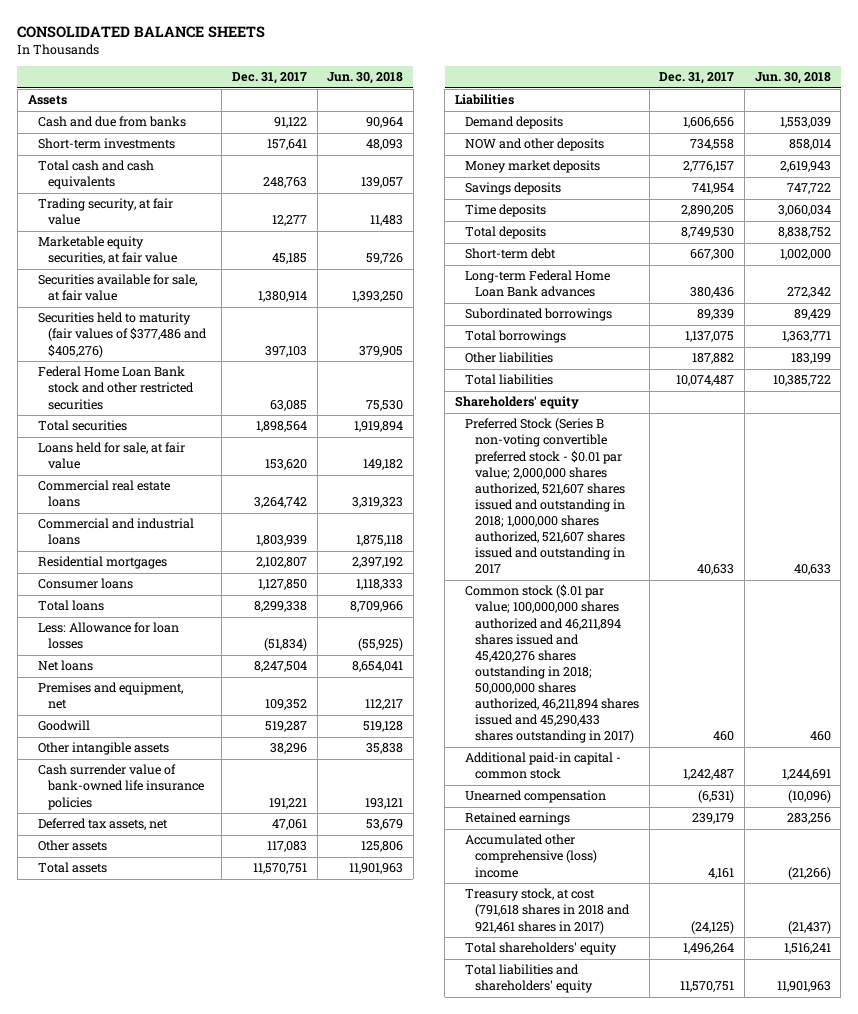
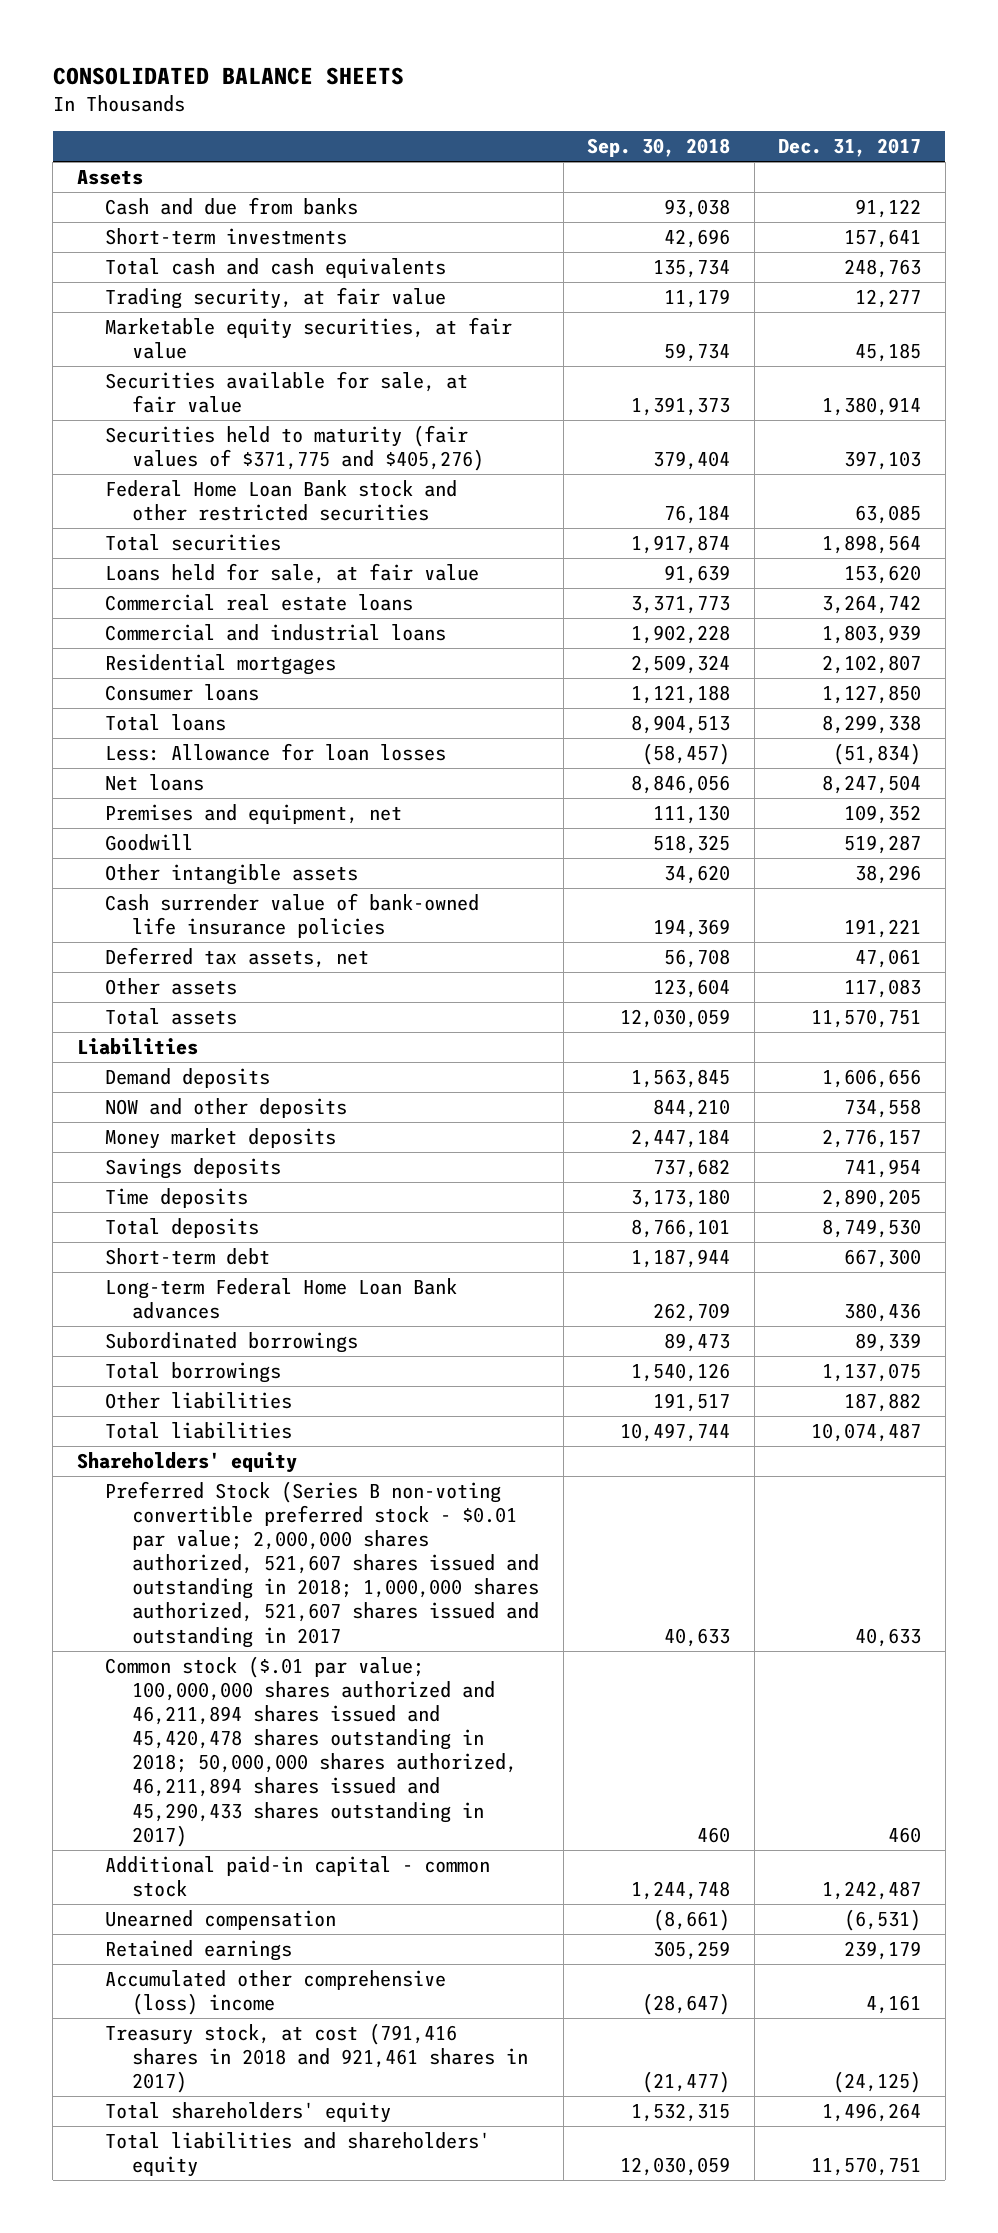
- | Dec. 31, 2017 | Jun. 30, 2018
+ | Sep. 30, 2018 | Dec. 31, 2017
- Securities held to maturity (fair values of $377,486 and $405,276) | 397,103 | 379,905
+ Securities held to maturity (fair values of $371,775 and $405,276) | 379,404 | 397,103
- Common stock ($.01 par value; 100,000,000 shares authorized and 46,211,894 shares issued and 45,420,276 shares outstanding in 2018; 50,000,000 shares authorized, 46,211,894 shares issued and 45,290,433 shares outstanding in 2017) | 460 | 460
+ Common stock ($.01 par value; 100,000,000 shares authorized and 46,211,894 shares issued and 45,420,478 shares outstanding in 2018; 50,000,000 shares authorized, 46,211,894 shares issued and 45,290,433 shares outstanding in 2017) | 460 | 460
- Treasury stock, at cost (791,618 shares in 2018 and 921,461 shares in 2017) | (24,125) | (21,437)
+ Treasury stock, at cost (791,416 shares in 2018 and 921,461 shares in 2017) | (21,477) | (24,125)

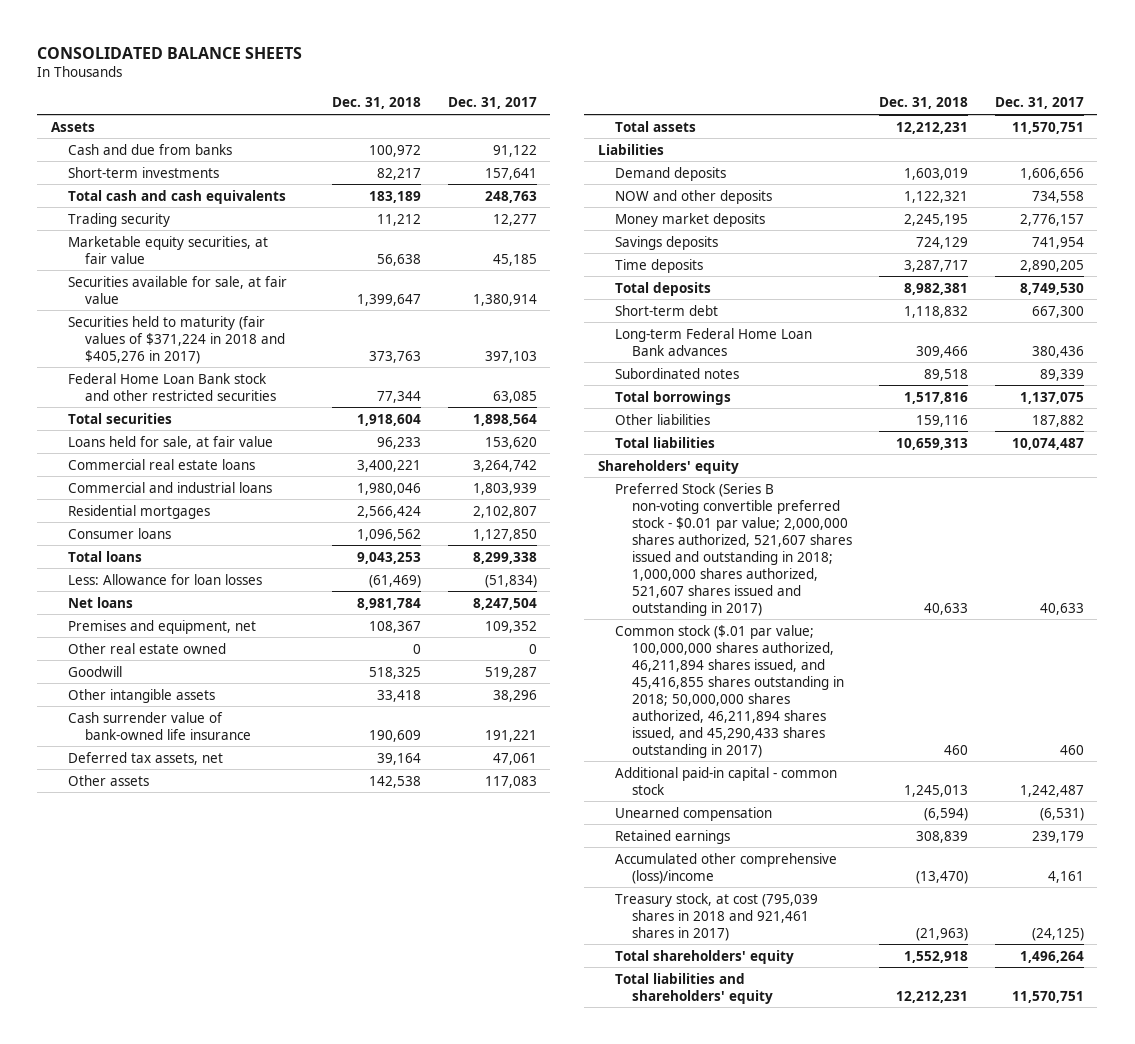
- | Sep. 30, 2018 | Dec. 31, 2017
+ | Dec. 31, 2018 | Dec. 31, 2017
- Trading security, at fair value | 11,179 | 12,277
+ Trading security | 11,212 | 12,277
- Securities held to maturity (fair values of $371,775 and $405,276) | 379,404 | 397,103
+ Securities held to maturity (fair values of $371,224 in 2018 and $405,276 in 2017) | 373,763 | 397,103
+ Other real estate owned | 0 | 0
- Cash surrender value of bank-owned life insurance policies | 194,369 | 191,221
+ Cash surrender value of bank-owned life insurance | 190,609 | 191,221
- Subordinated borrowings | 89,473 | 89,339
+ Subordinated notes | 89,518 | 89,339
- Preferred Stock (Series B non-voting convertible preferred stock - $0.01 par value; 2,000,000 shares authorized, 521,607 shares issued and outstanding in 2018; 1,000,000 shares authorized, 521,607 shares issued and outstanding in 2017 | 40,633 | 40,633
- Common stock ($.01 par value; 100,000,000 shares authorized and 46,211,894 shares issued and 45,420,478 shares outstanding in 2018; 50,000,000 shares authorized, 46,211,894 shares issued and 45,290,433 shares outstanding in 2017) | 460 | 460
+ Preferred Stock (Series B non-voting convertible preferred stock - $0.01 par value; 2,000,000 shares authorized, 521,607 shares issued and outstanding in 2018; 1,000,000 shares authorized, 521,607 shares issued and outstanding in 2017) | 40,633 | 40,633
+ Common stock ($.01 par value; 100,000,000 shares authorized, 46,211,894 shares issued, and 45,416,855 shares outstanding in 2018; 50,000,000 shares authorized, 46,211,894 shares issued, and 45,290,433 shares outstanding in 2017) | 460 | 460
- Accumulated other comprehensive (loss) income | (28,647) | 4,161
- Treasury stock, at cost (791,416 shares in 2018 and 921,461 shares in 2017) | (21,477) | (24,125)
+ Accumulated other comprehensive (loss)/income | (13,470) | 4,161
+ Treasury stock, at cost (795,039 shares in 2018 and 921,461 shares in 2017) | (21,963) | (24,125)

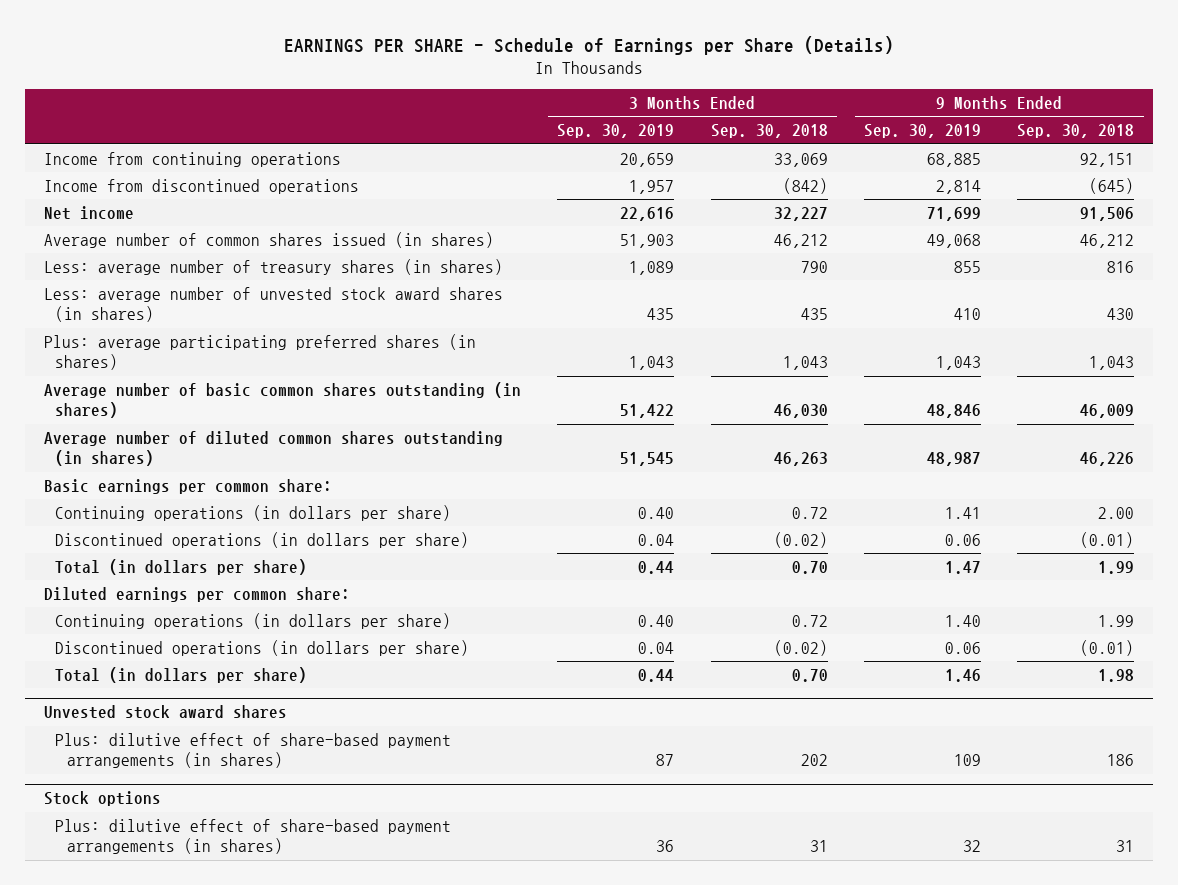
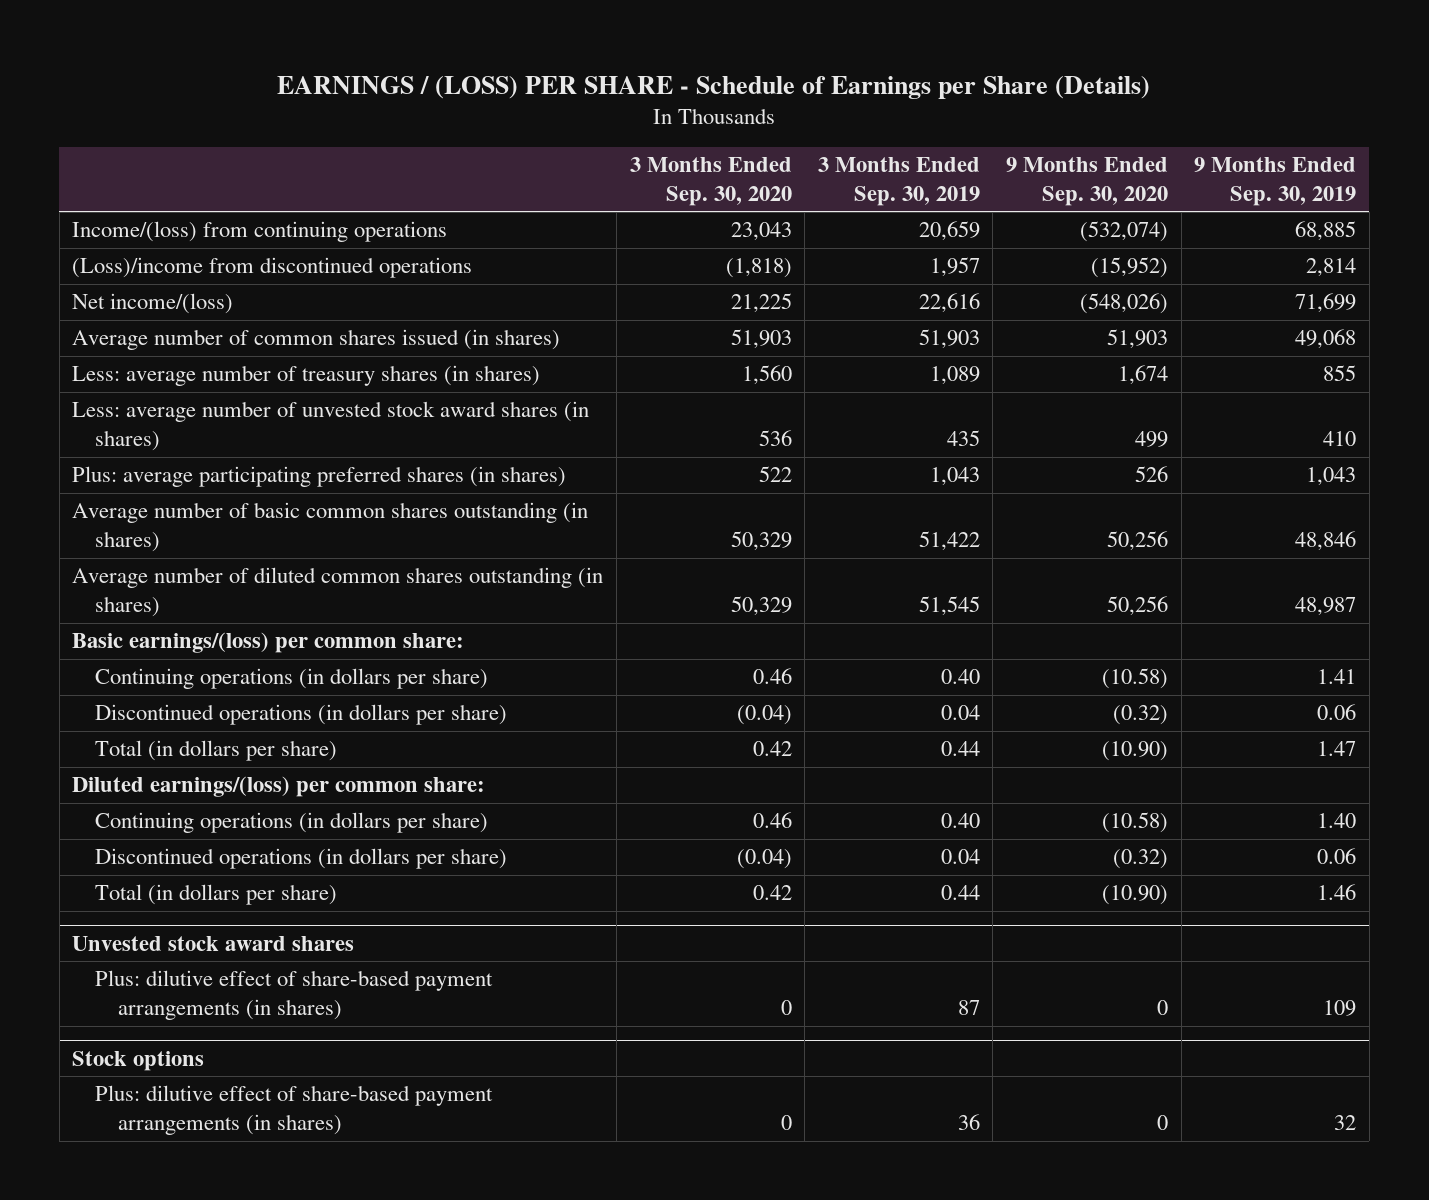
- EARNINGS PER SHARE - Schedule of Earnings per Share (Details)
+ EARNINGS / (LOSS) PER SHARE - Schedule of Earnings per Share (Details)
- | 3 Months Ended Sep. 30, 2019 | 3 Months Ended Sep. 30, 2018 | 9 Months Ended Sep. 30, 2019 | 9 Months Ended Sep. 30, 2018
+ | 3 Months Ended Sep. 30, 2020 | 3 Months Ended Sep. 30, 2019 | 9 Months Ended Sep. 30, 2020 | 9 Months Ended Sep. 30, 2019
- Income from continuing operations | 20,659 | 33,069 | 68,885 | 92,151
- Income from discontinued operations | 1,957 | (842) | 2,814 | (645)
- Net income | 22,616 | 32,227 | 71,699 | 91,506
+ Income/(loss) from continuing operations | 23,043 | 20,659 | (532,074) | 68,885
+ (Loss)/income from discontinued operations | (1,818) | 1,957 | (15,952) | 2,814
+ Net income/(loss) | 21,225 | 22,616 | (548,026) | 71,699
- Basic earnings per common share:
+ Basic earnings/(loss) per common share:
- Diluted earnings per common share:
+ Diluted earnings/(loss) per common share:

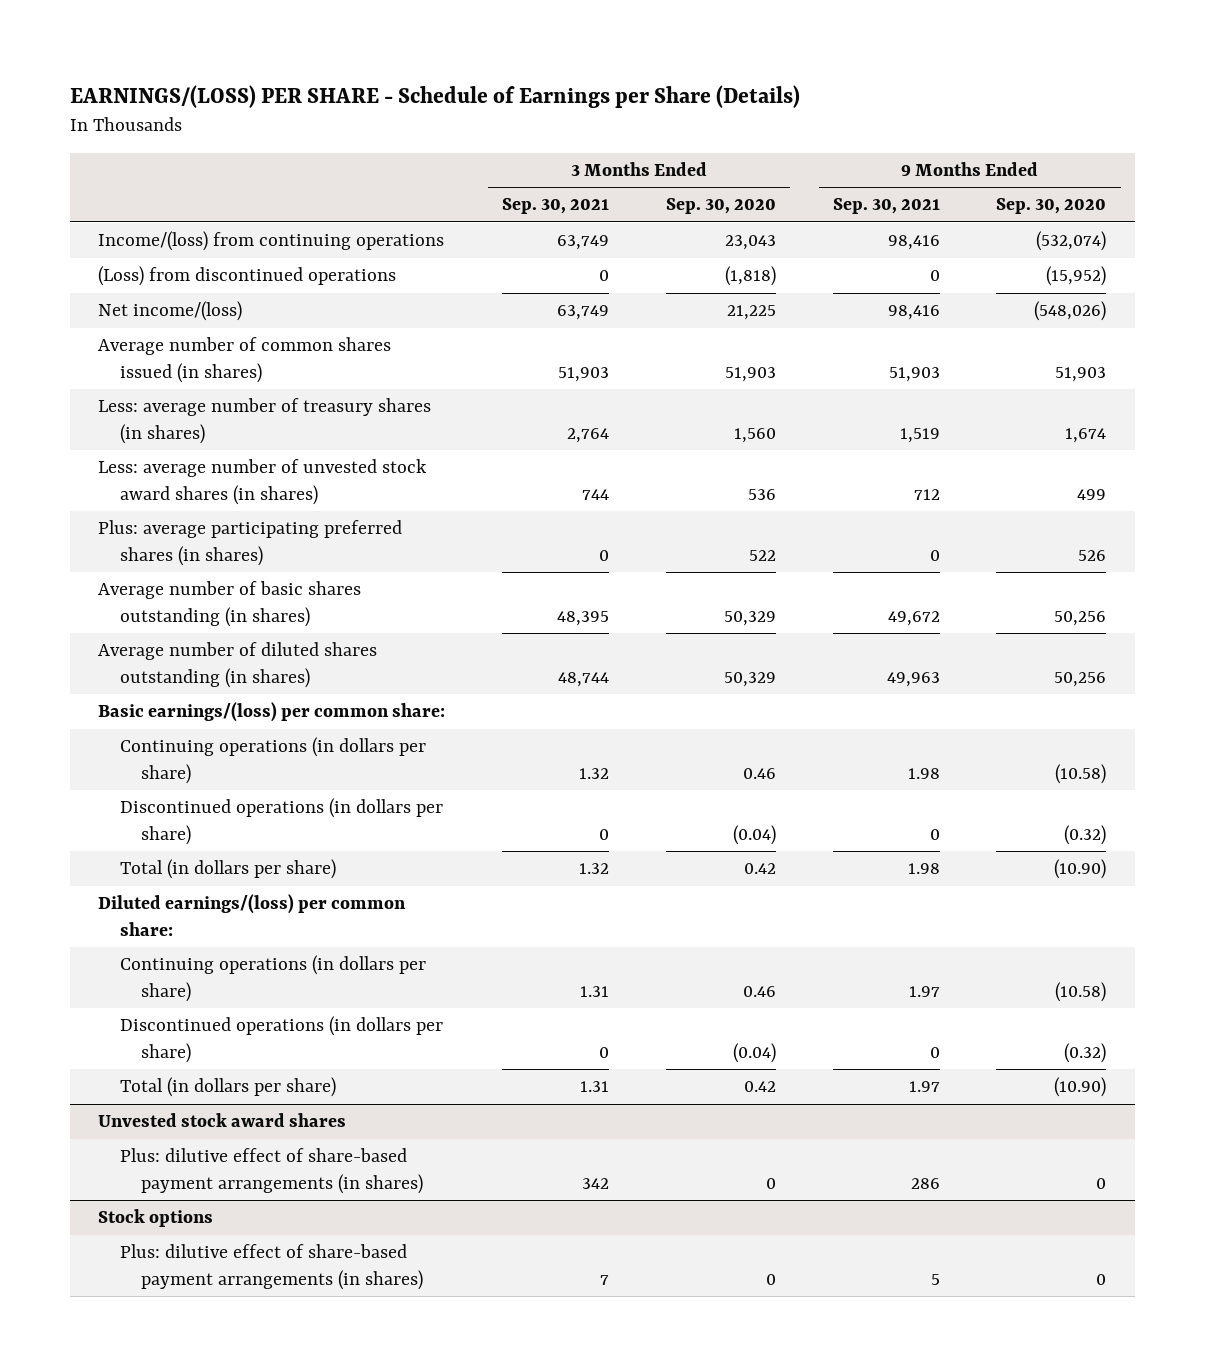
- EARNINGS / (LOSS) PER SHARE - Schedule of Earnings per Share (Details)
+ EARNINGS/(LOSS) PER SHARE - Schedule of Earnings per Share (Details)
- | 3 Months Ended Sep. 30, 2020 | 3 Months Ended Sep. 30, 2019 | 9 Months Ended Sep. 30, 2020 | 9 Months Ended Sep. 30, 2019
+ | 3 Months Ended Sep. 30, 2021 | 3 Months Ended Sep. 30, 2020 | 9 Months Ended Sep. 30, 2021 | 9 Months Ended Sep. 30, 2020
- (Loss)/income from discontinued operations | (1,818) | 1,957 | (15,952) | 2,814
+ (Loss) from discontinued operations | 0 | (1,818) | 0 | (15,952)
- Average number of basic common shares outstanding (in shares) | 50,329 | 51,422 | 50,256 | 48,846
- Average number of diluted common shares outstanding (in shares) | 50,329 | 51,545 | 50,256 | 48,987
+ Average number of basic shares outstanding (in shares) | 48,395 | 50,329 | 49,672 | 50,256
+ Average number of diluted shares outstanding (in shares) | 48,744 | 50,329 | 49,963 | 50,256

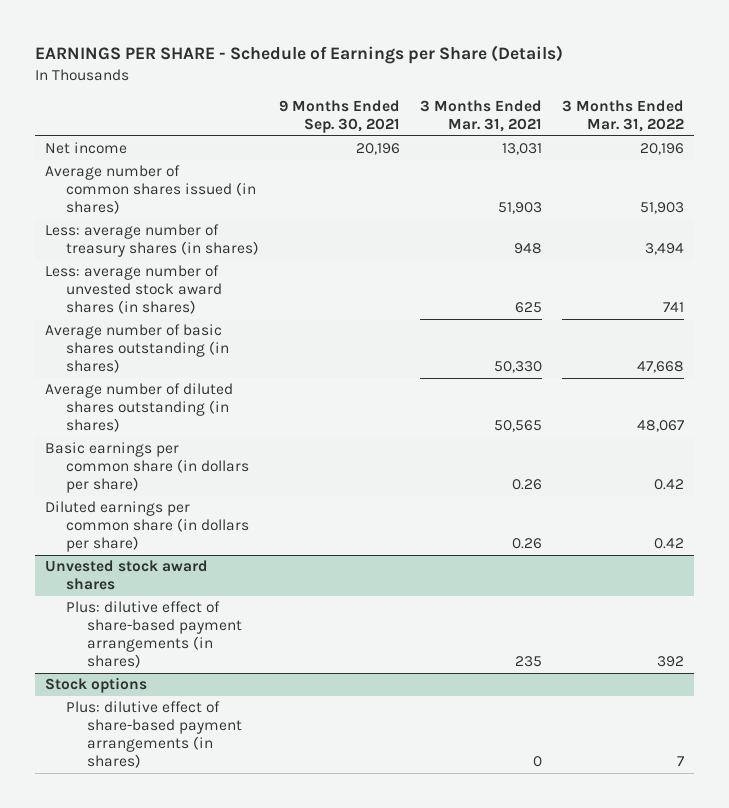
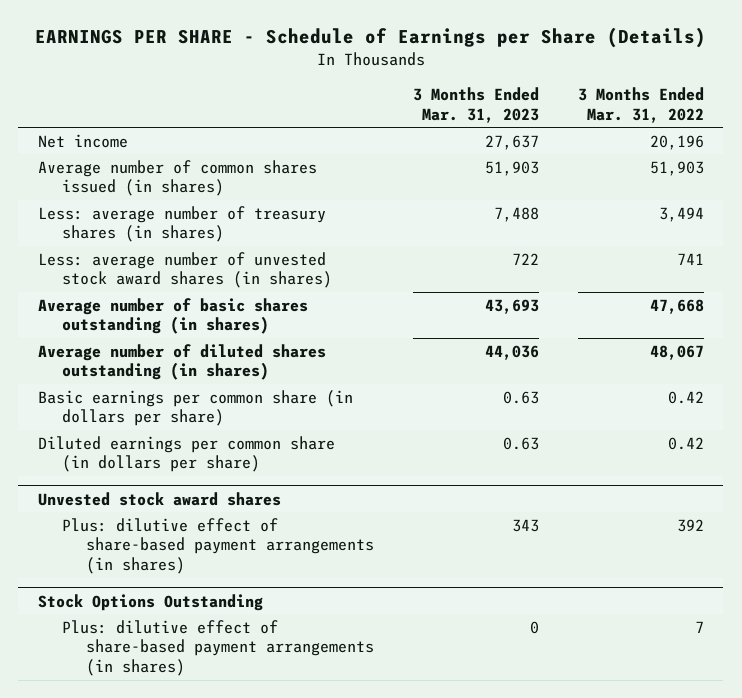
- | 9 Months Ended Sep. 30, 2021 | 3 Months Ended Mar. 31, 2021 | 3 Months Ended Mar. 31, 2022
+ | 3 Months Ended Mar. 31, 2023 | 3 Months Ended Mar. 31, 2022
- Stock options
+ Stock Options Outstanding

